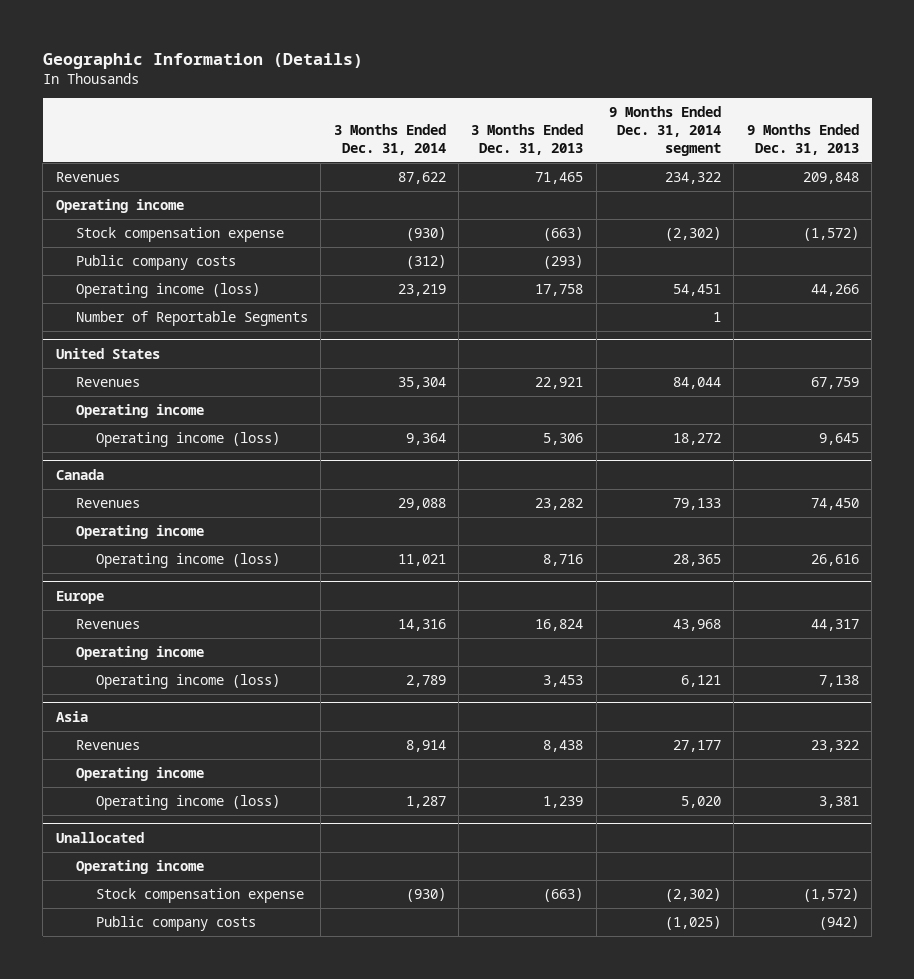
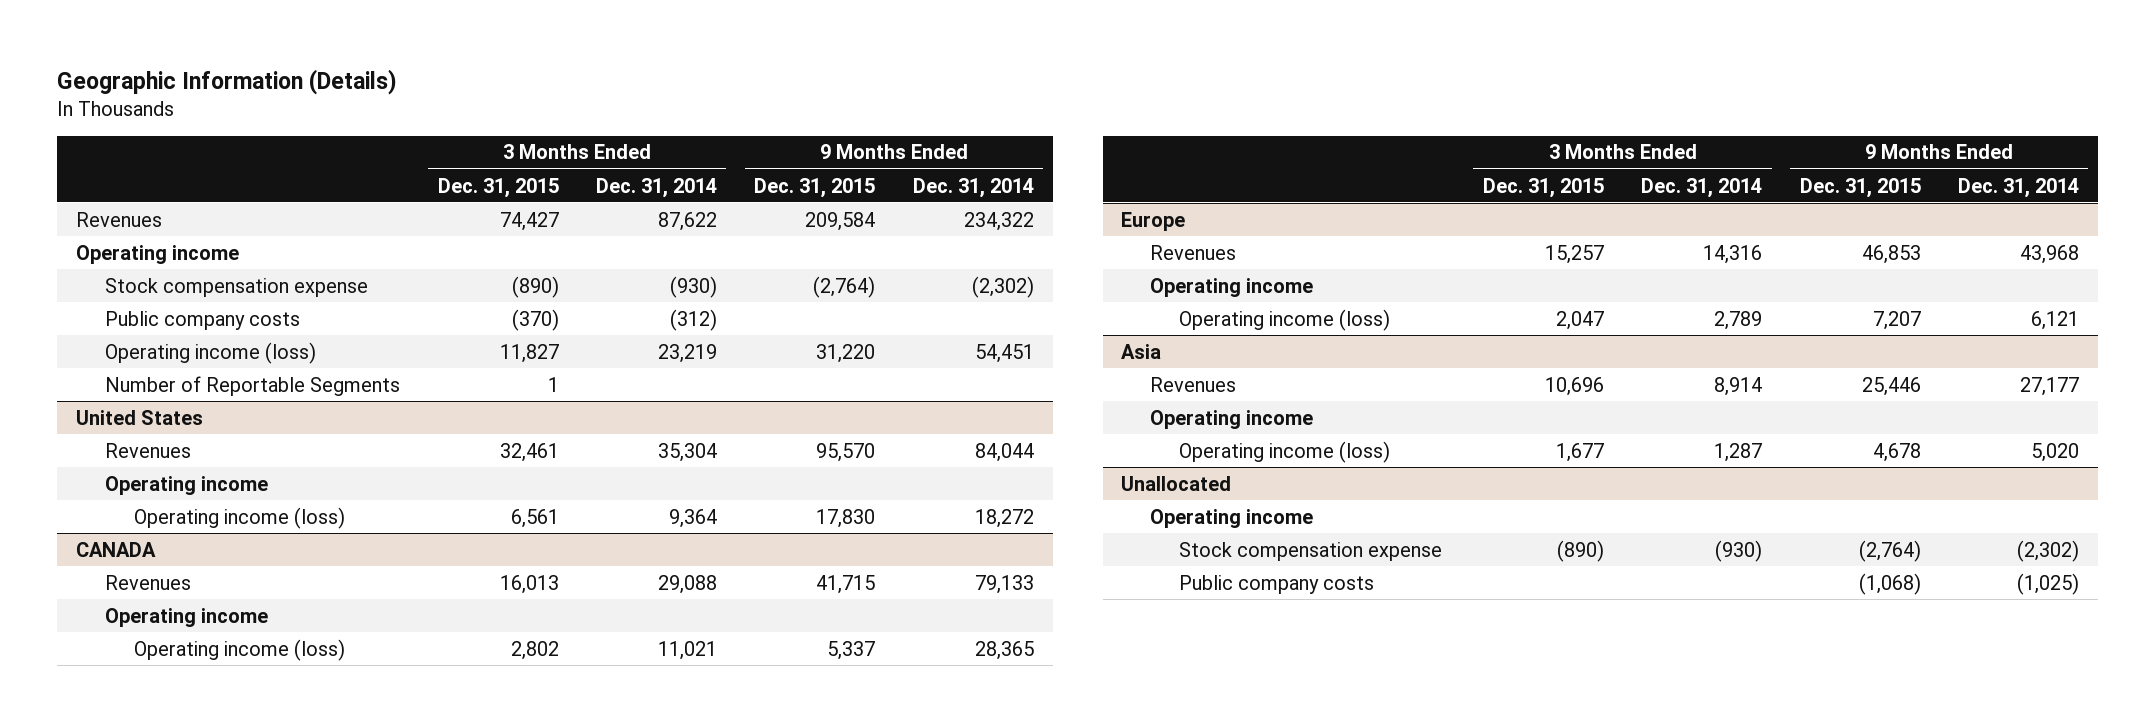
- | 3 Months Ended Dec. 31, 2014 | 3 Months Ended Dec. 31, 2013 | 9 Months Ended Dec. 31, 2014 segment | 9 Months Ended Dec. 31, 2013
+ | 3 Months Ended Dec. 31, 2015 | 3 Months Ended Dec. 31, 2014 | 9 Months Ended Dec. 31, 2015 | 9 Months Ended Dec. 31, 2014
- Canada
+ CANADA

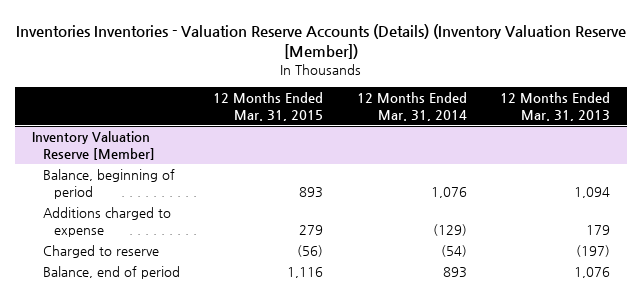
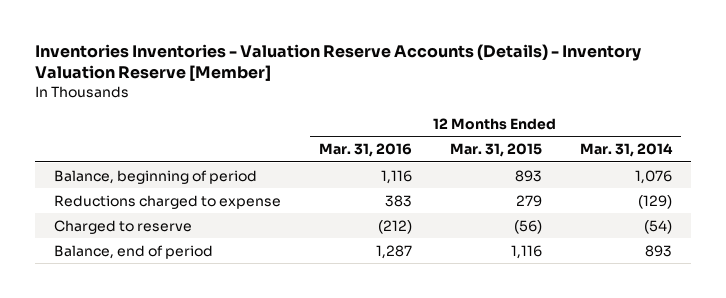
- Inventories Inventories - Valuation Reserve Accounts (Details) (Inventory Valuation Reserve [Member])
+ Inventories Inventories - Valuation Reserve Accounts (Details) - Inventory Valuation Reserve [Member]
- | 12 Months Ended Mar. 31, 2015 | 12 Months Ended Mar. 31, 2014 | 12 Months Ended Mar. 31, 2013
+ | 12 Months Ended Mar. 31, 2016 | 12 Months Ended Mar. 31, 2015 | 12 Months Ended Mar. 31, 2014
- Inventory Valuation Reserve [Member]
- Additions charged to expense | 279 | (129) | 179
+ Reductions charged to expense | 383 | 279 | (129)

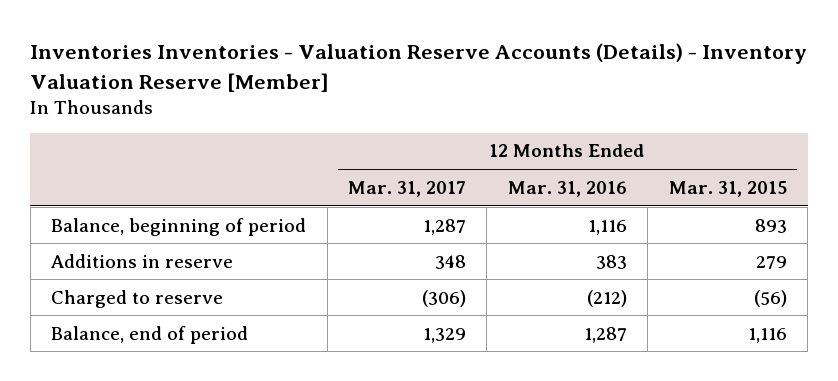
- | 12 Months Ended Mar. 31, 2016 | 12 Months Ended Mar. 31, 2015 | 12 Months Ended Mar. 31, 2014
+ | 12 Months Ended Mar. 31, 2017 | 12 Months Ended Mar. 31, 2016 | 12 Months Ended Mar. 31, 2015
- Reductions charged to expense | 383 | 279 | (129)
+ Additions in reserve | 348 | 383 | 279

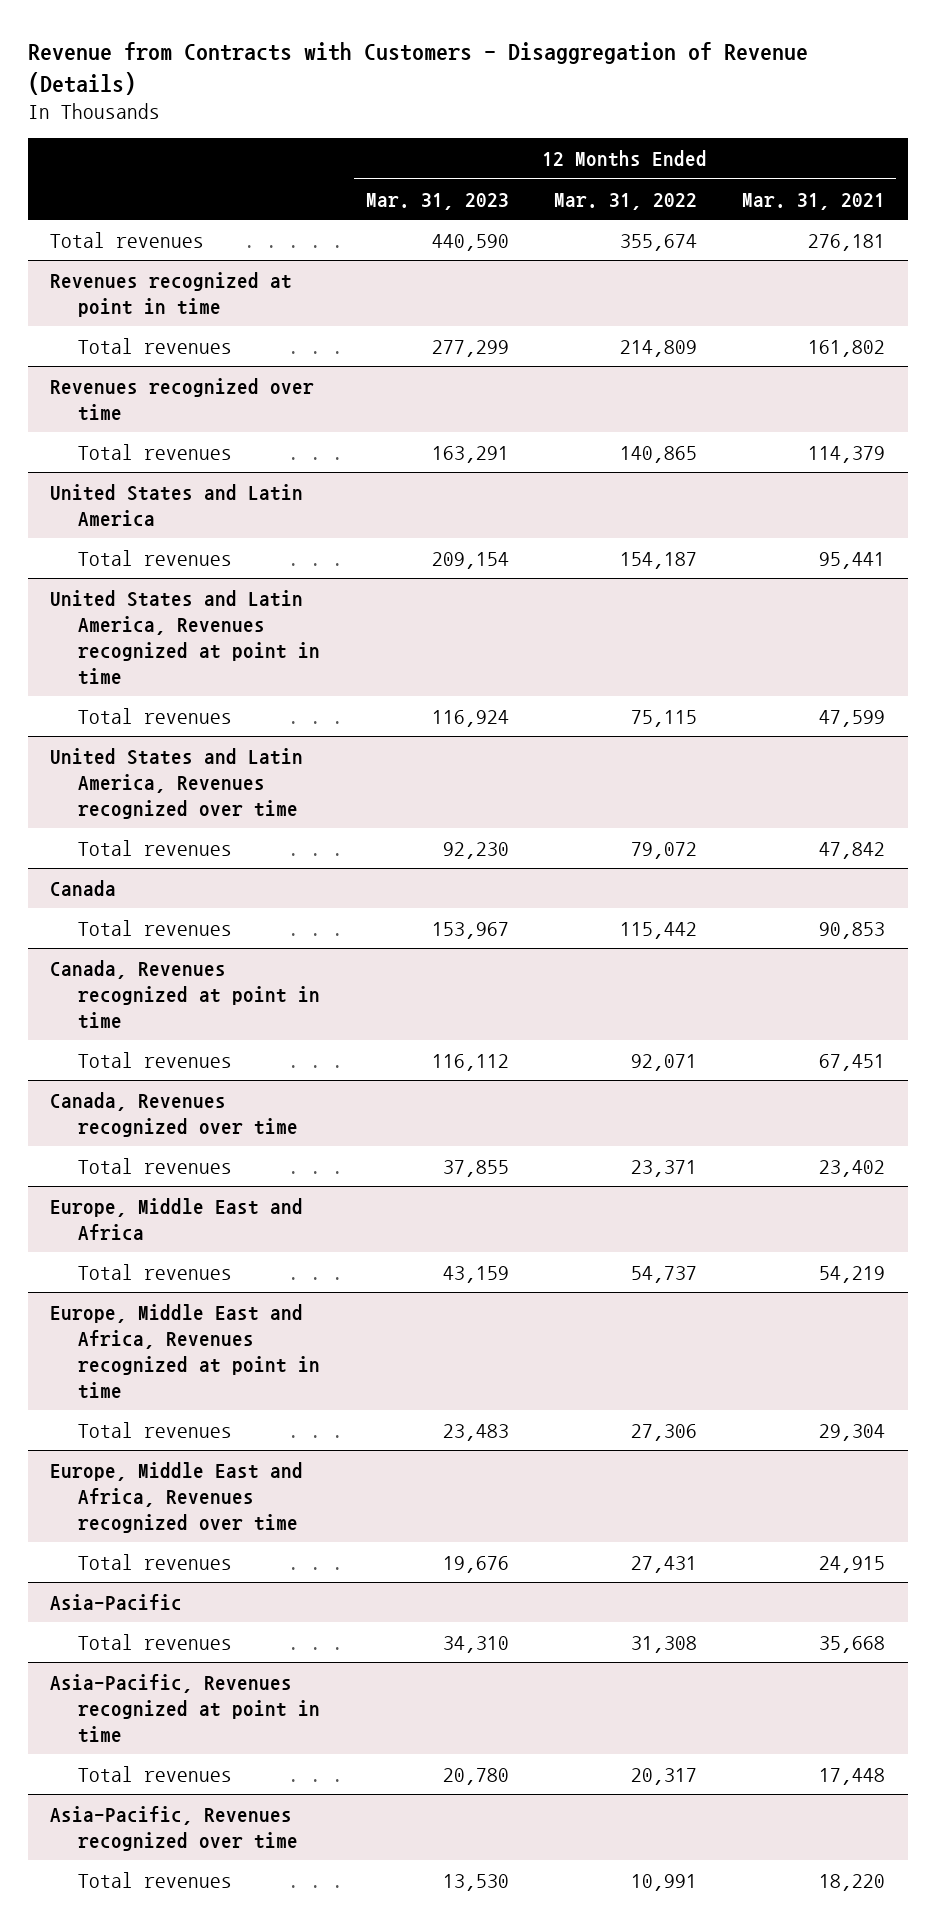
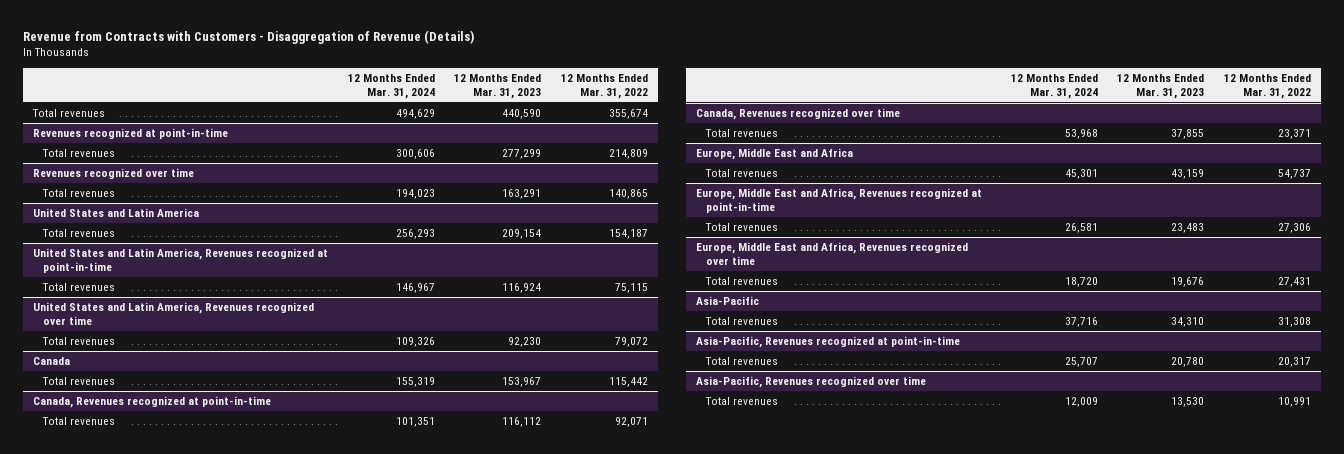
- | 12 Months Ended Mar. 31, 2023 | 12 Months Ended Mar. 31, 2022 | 12 Months Ended Mar. 31, 2021
+ | 12 Months Ended Mar. 31, 2024 | 12 Months Ended Mar. 31, 2023 | 12 Months Ended Mar. 31, 2022
- Revenues recognized at point in time
+ Revenues recognized at point-in-time
- United States and Latin America, Revenues recognized at point in time
+ United States and Latin America, Revenues recognized at point-in-time
- Canada, Revenues recognized at point in time
+ Canada, Revenues recognized at point-in-time
- Europe, Middle East and Africa, Revenues recognized at point in time
+ Europe, Middle East and Africa, Revenues recognized at point-in-time
- Asia-Pacific, Revenues recognized at point in time
+ Asia-Pacific, Revenues recognized at point-in-time

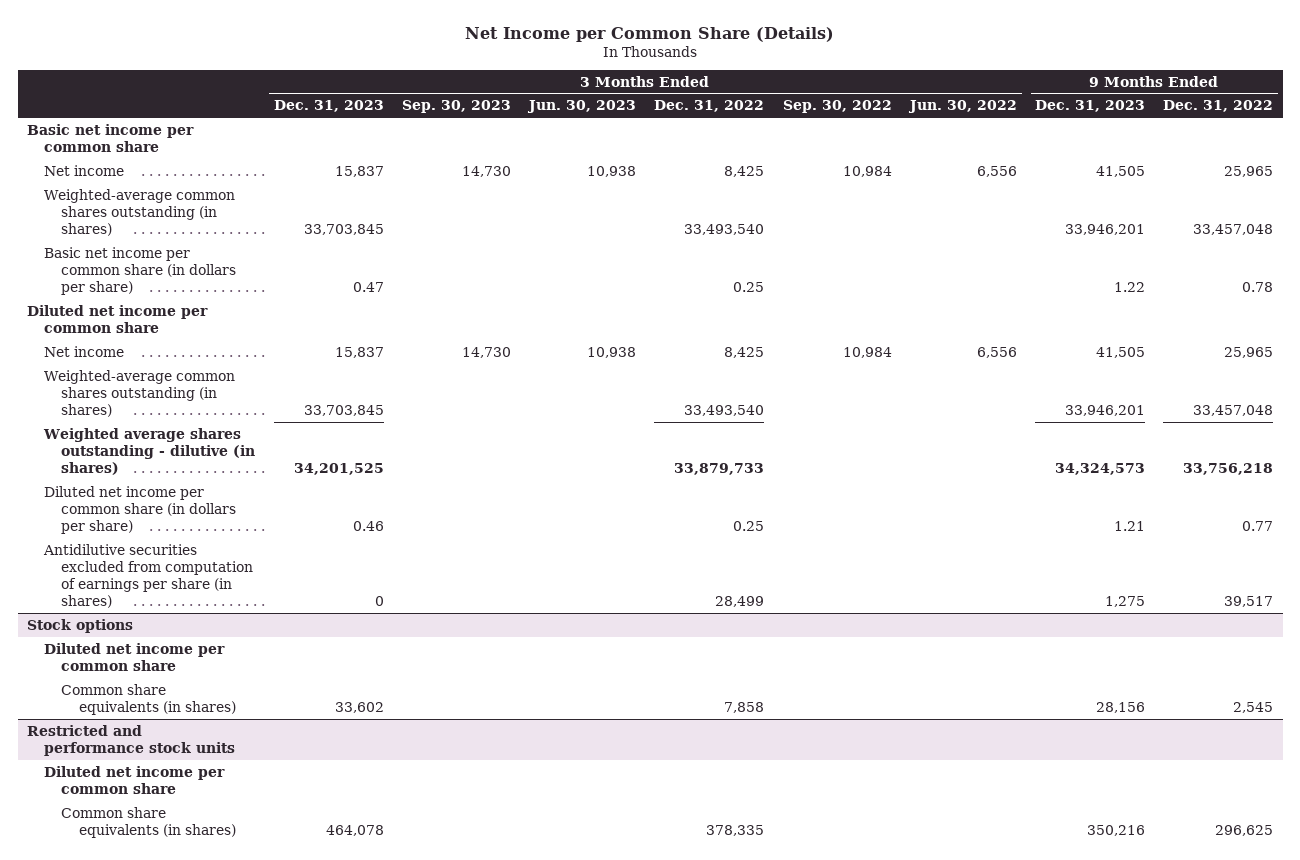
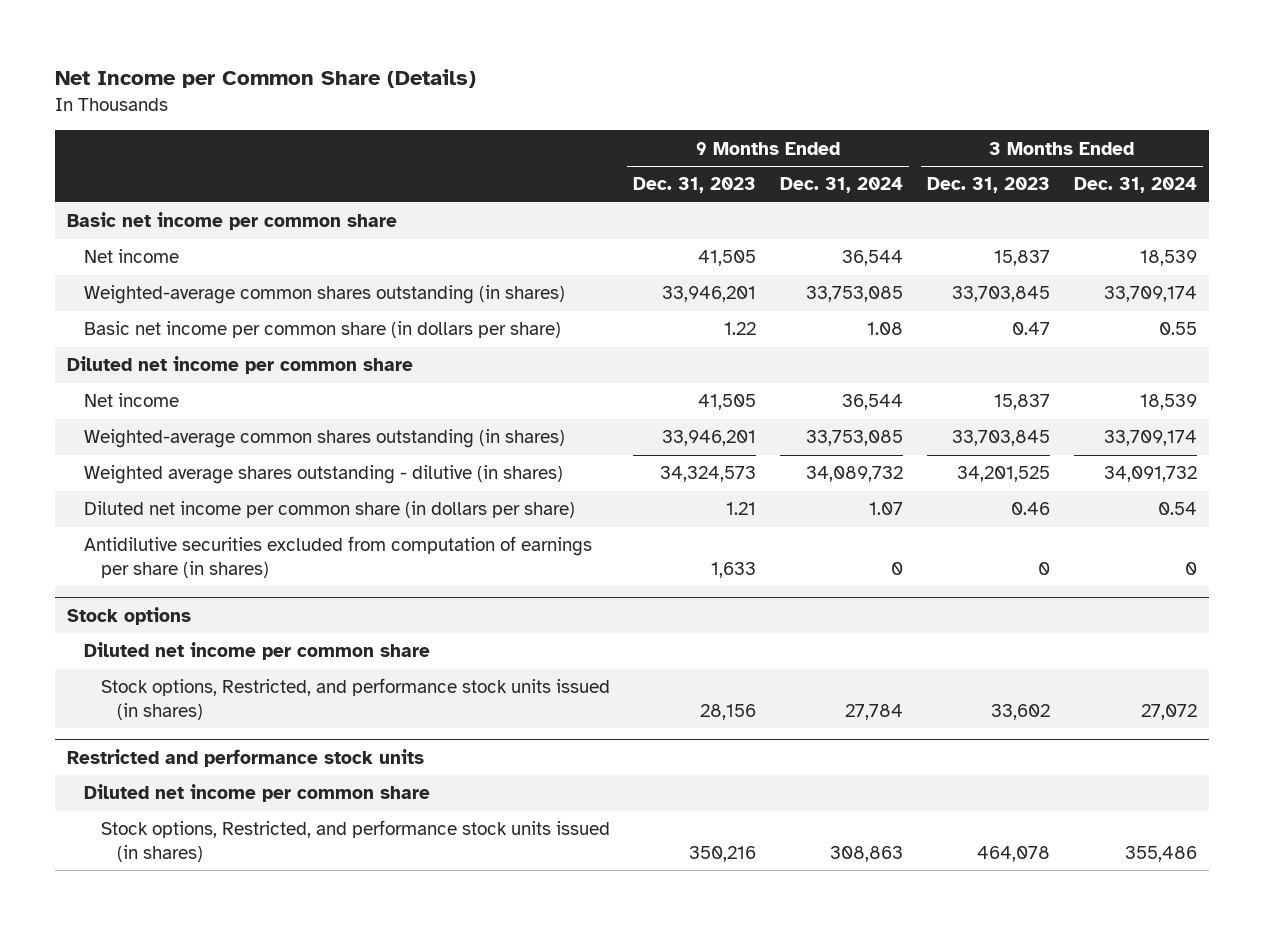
- | 3 Months Ended Dec. 31, 2023 | 3 Months Ended Sep. 30, 2023 | 3 Months Ended Jun. 30, 2023 | 3 Months Ended Dec. 31, 2022 | 3 Months Ended Sep. 30, 2022 | 3 Months Ended Jun. 30, 2022 | 9 Months Ended Dec. 31, 2023 | 9 Months Ended Dec. 31, 2022
+ | 9 Months Ended Dec. 31, 2023 | 9 Months Ended Dec. 31, 2024 | 3 Months Ended Dec. 31, 2023 | 3 Months Ended Dec. 31, 2024
- Antidilutive securities excluded from computation of earnings per share (in shares) | 0 | | | 28,499 | | | 1,275 | 39,517
+ Antidilutive securities excluded from computation of earnings per share (in shares) | 1,633 | 0 | 0 | 0
@ Stock options
- Common share equivalents (in shares) | 33,602 | | | 7,858 | | | 28,156 | 2,545
+ Stock options, Restricted, and performance stock units issued (in shares) | 28,156 | 27,784 | 33,602 | 27,072
@ Restricted and performance stock units
- Common share equivalents (in shares) | 464,078 | | | 378,335 | | | 350,216 | 296,625
+ Stock options, Restricted, and performance stock units issued (in shares) | 350,216 | 308,863 | 464,078 | 355,486

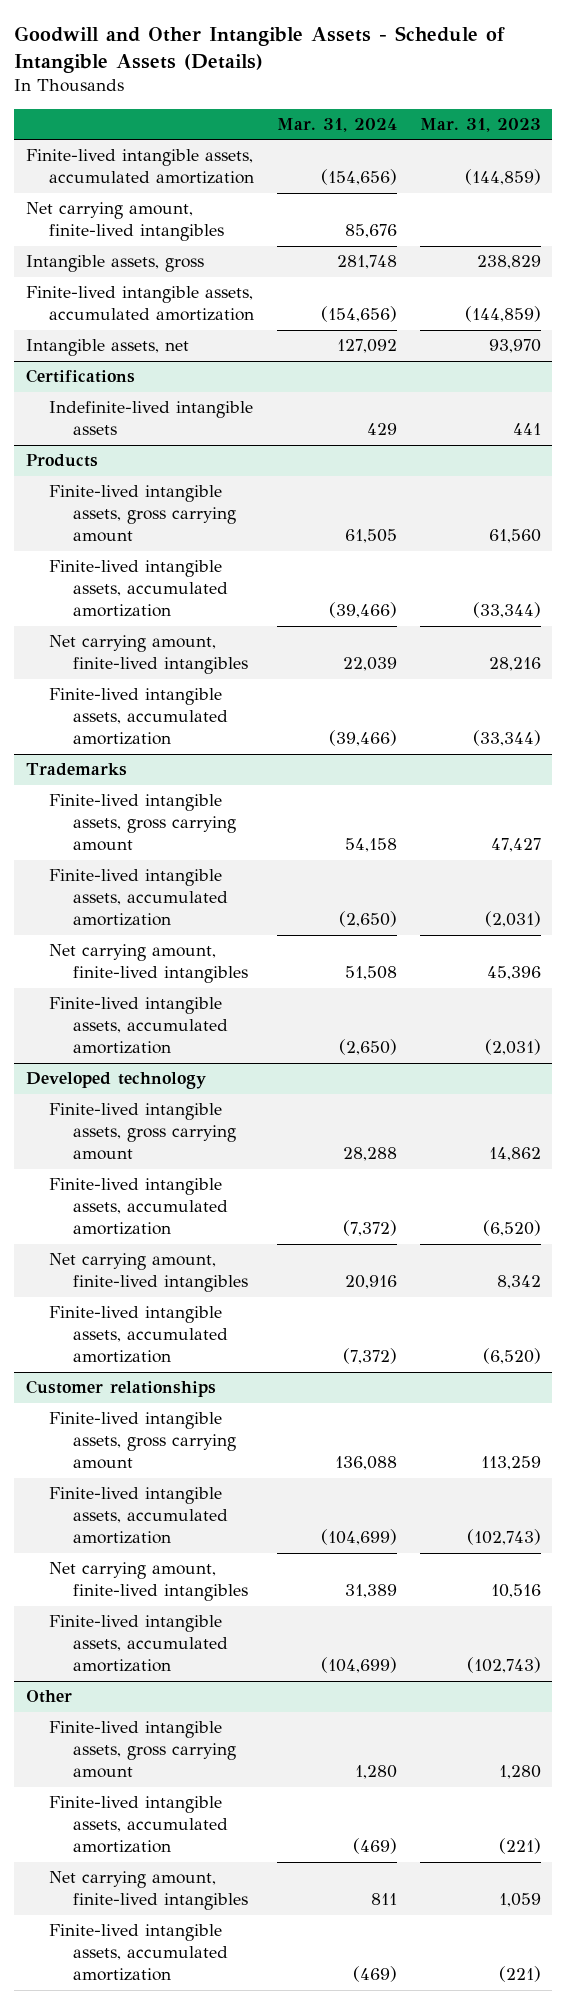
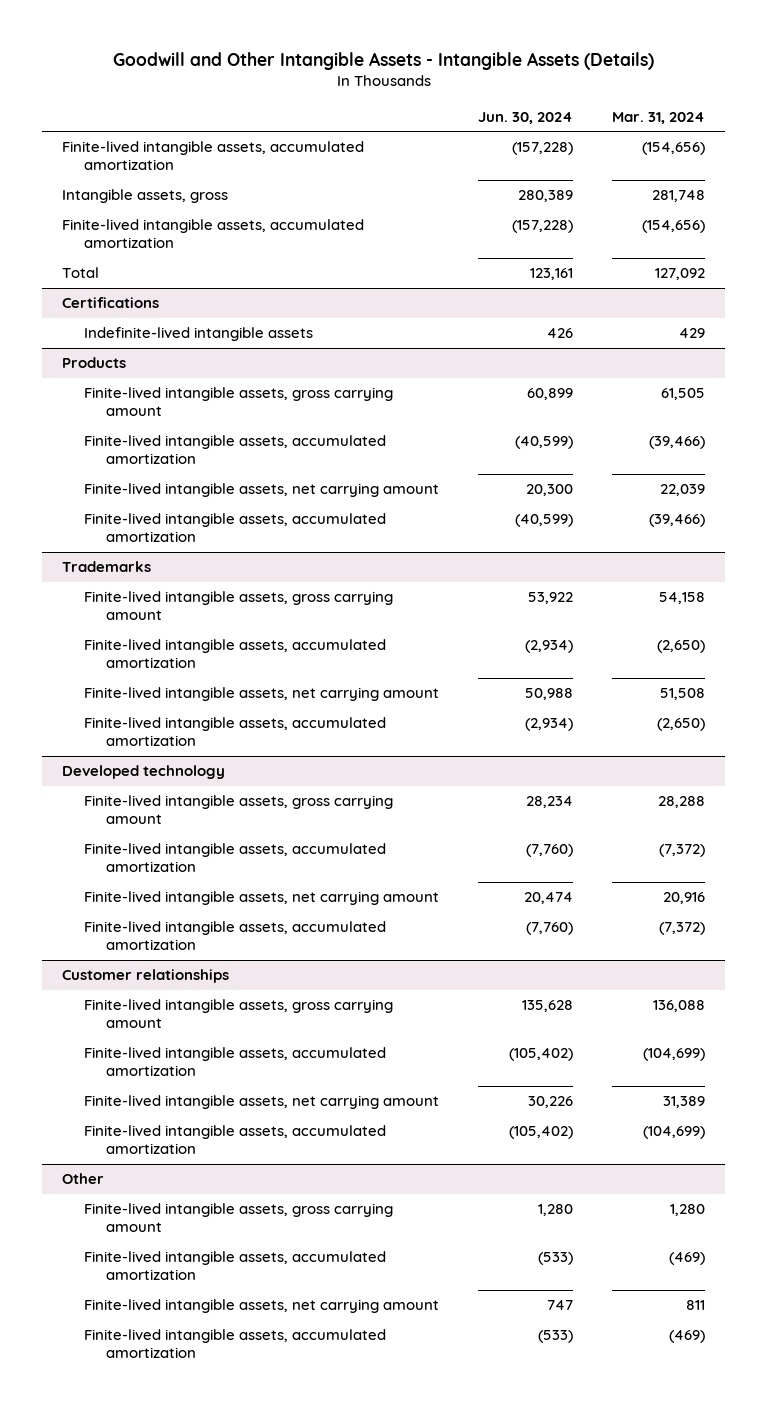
- Goodwill and Other Intangible Assets - Schedule of Intangible Assets (Details)
+ Goodwill and Other Intangible Assets - Intangible Assets (Details)
- | Mar. 31, 2024 | Mar. 31, 2023
+ | Jun. 30, 2024 | Mar. 31, 2024
- Net carrying amount, finite-lived intangibles | 85,676 |
- Intangible assets, net | 127,092 | 93,970
+ Total | 123,161 | 127,092
@ Products
- Net carrying amount, finite-lived intangibles | 22,039 | 28,216
+ Finite-lived intangible assets, net carrying amount | 20,300 | 22,039
@ Trademarks
- Net carrying amount, finite-lived intangibles | 51,508 | 45,396
+ Finite-lived intangible assets, net carrying amount | 50,988 | 51,508
@ Developed technology
- Net carrying amount, finite-lived intangibles | 20,916 | 8,342
+ Finite-lived intangible assets, net carrying amount | 20,474 | 20,916
@ Customer relationships
- Net carrying amount, finite-lived intangibles | 31,389 | 10,516
+ Finite-lived intangible assets, net carrying amount | 30,226 | 31,389
@ Other
- Net carrying amount, finite-lived intangibles | 811 | 1,059
+ Finite-lived intangible assets, net carrying amount | 747 | 811

